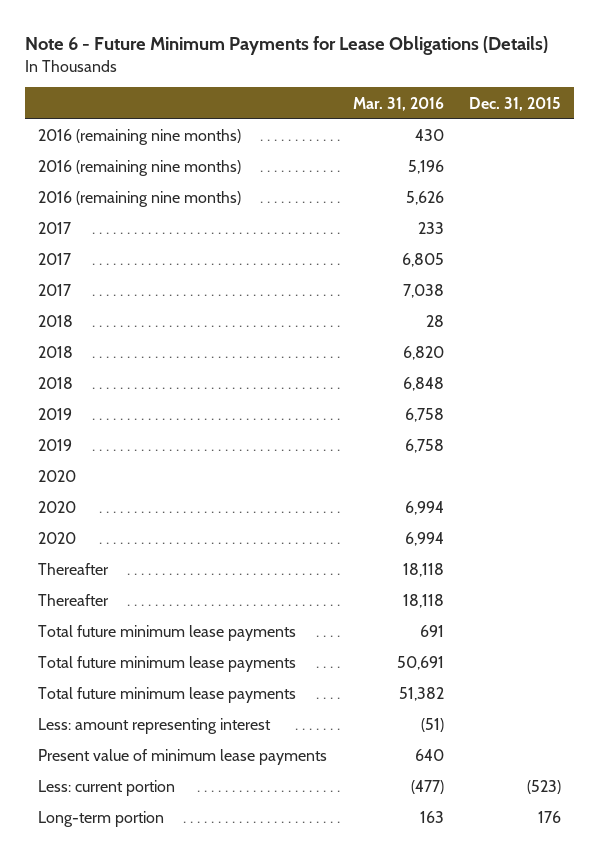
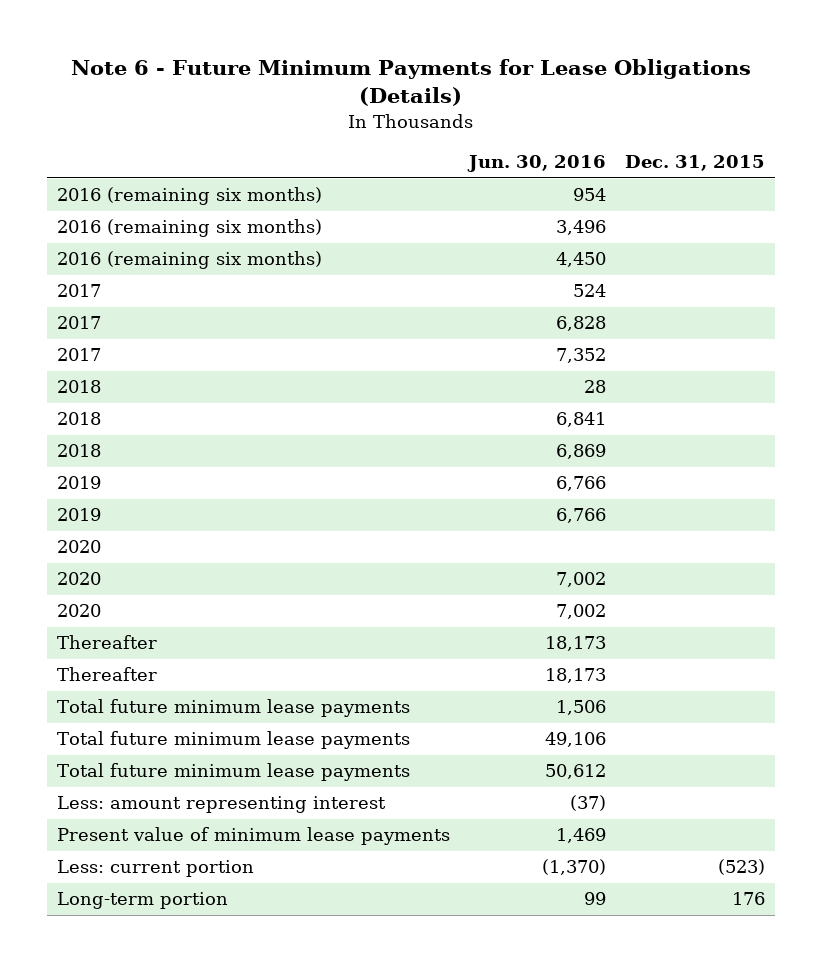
- | Mar. 31, 2016 | Dec. 31, 2015
+ | Jun. 30, 2016 | Dec. 31, 2015
- 2016 (remaining nine months) | 430 |
- 2016 (remaining nine months) | 5,196 |
- 2016 (remaining nine months) | 5,626 |
+ 2016 (remaining six months) | 954 |
+ 2016 (remaining six months) | 3,496 |
+ 2016 (remaining six months) | 4,450 |

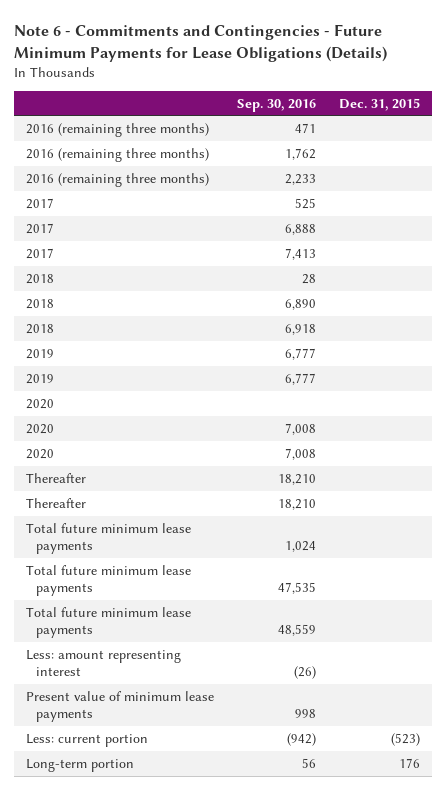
- Note 6 - Future Minimum Payments for Lease Obligations (Details)
+ Note 6 - Commitments and Contingencies - Future Minimum Payments for Lease Obligations (Details)
- | Jun. 30, 2016 | Dec. 31, 2015
+ | Sep. 30, 2016 | Dec. 31, 2015
- 2016 (remaining six months) | 954 |
- 2016 (remaining six months) | 3,496 |
- 2016 (remaining six months) | 4,450 |
+ 2016 (remaining three months) | 471 |
+ 2016 (remaining three months) | 1,762 |
+ 2016 (remaining three months) | 2,233 |

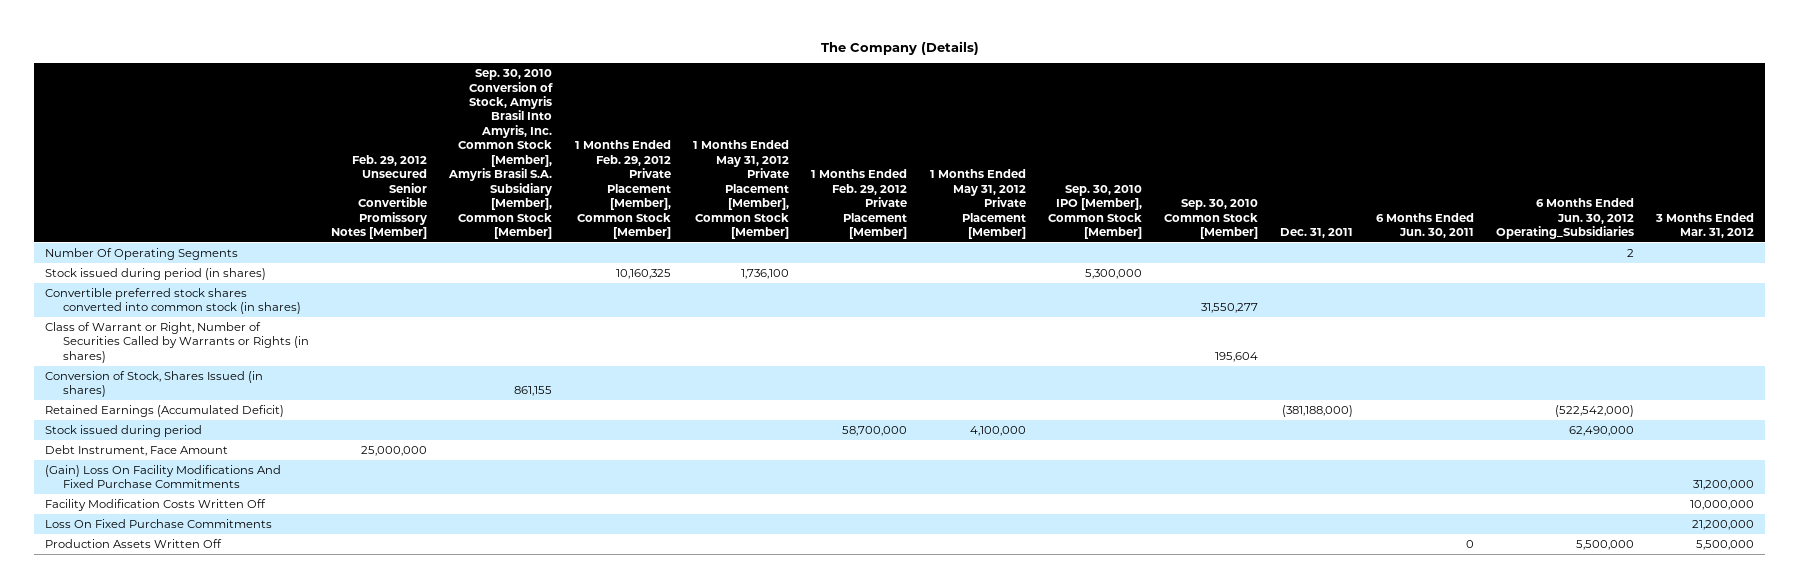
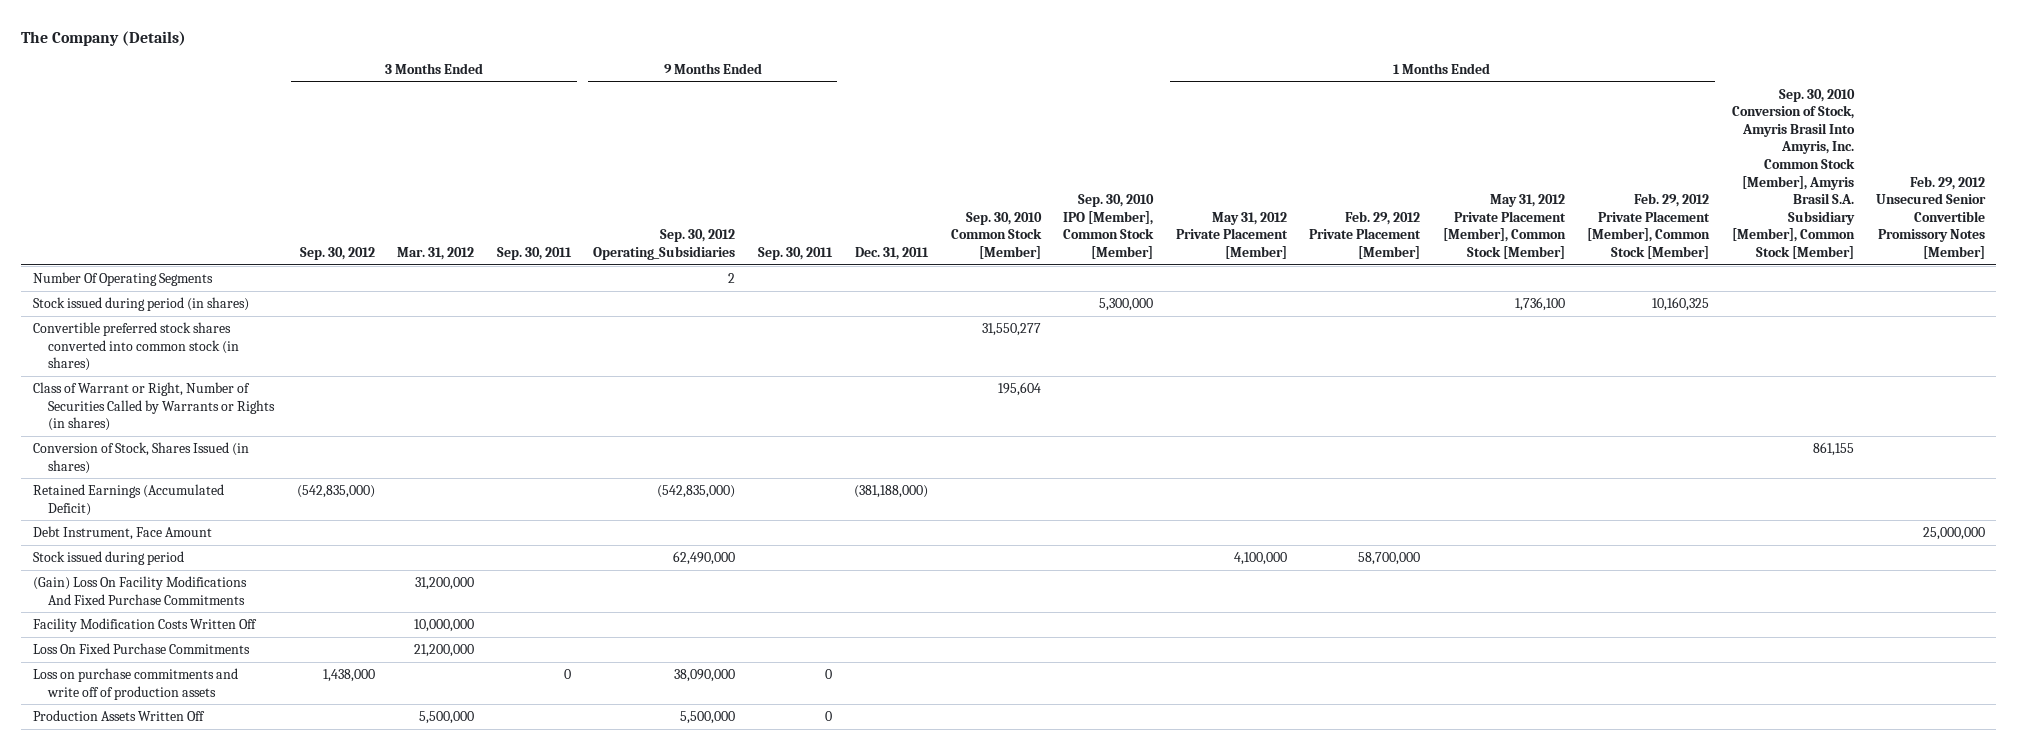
- | Feb. 29, 2012 Unsecured Senior Convertible Promissory Notes [Member] | Sep. 30, 2010 Conversion of Stock, Amyris Brasil Into Amyris, Inc. Common Stock [Member], Amyris Brasil S.A. Subsidiary [Member], Common Stock [Member] | 1 Months Ended Feb. 29, 2012 Private Placement [Member], Common Stock [Member] | 1 Months Ended May 31, 2012 Private Placement [Member], Common Stock [Member] | 1 Months Ended Feb. 29, 2012 Private Placement [Member] | 1 Months Ended May 31, 2012 Private Placement [Member] | Sep. 30, 2010 IPO [Member], Common Stock [Member] | Sep. 30, 2010 Common Stock [Member] | Dec. 31, 2011 | 6 Months Ended Jun. 30, 2011 | 6 Months Ended Jun. 30, 2012 Operating_Subsidiaries | 3 Months Ended Mar. 31, 2012
+ | 3 Months Ended Sep. 30, 2012 | 3 Months Ended Mar. 31, 2012 | 3 Months Ended Sep. 30, 2011 | 9 Months Ended Sep. 30, 2012 Operating_Subsidiaries | 9 Months Ended Sep. 30, 2011 | Dec. 31, 2011 | Sep. 30, 2010 Common Stock [Member] | Sep. 30, 2010 IPO [Member], Common Stock [Member] | 1 Months Ended May 31, 2012 Private Placement [Member] | 1 Months Ended Feb. 29, 2012 Private Placement [Member] | 1 Months Ended May 31, 2012 Private Placement [Member], Common Stock [Member] | 1 Months Ended Feb. 29, 2012 Private Placement [Member], Common Stock [Member] | Sep. 30, 2010 Conversion of Stock, Amyris Brasil Into Amyris, Inc. Common Stock [Member], Amyris Brasil S.A. Subsidiary [Member], Common Stock [Member] | Feb. 29, 2012 Unsecured Senior Convertible Promissory Notes [Member]
moved down: Stock issued during period | | | | 62,490,000 | | | | | 4,100,000 | 58,700,000 | | | |
+ Loss on purchase commitments and write off of production assets | 1,438,000 | | 0 | 38,090,000 | 0 | | | | | | | | |

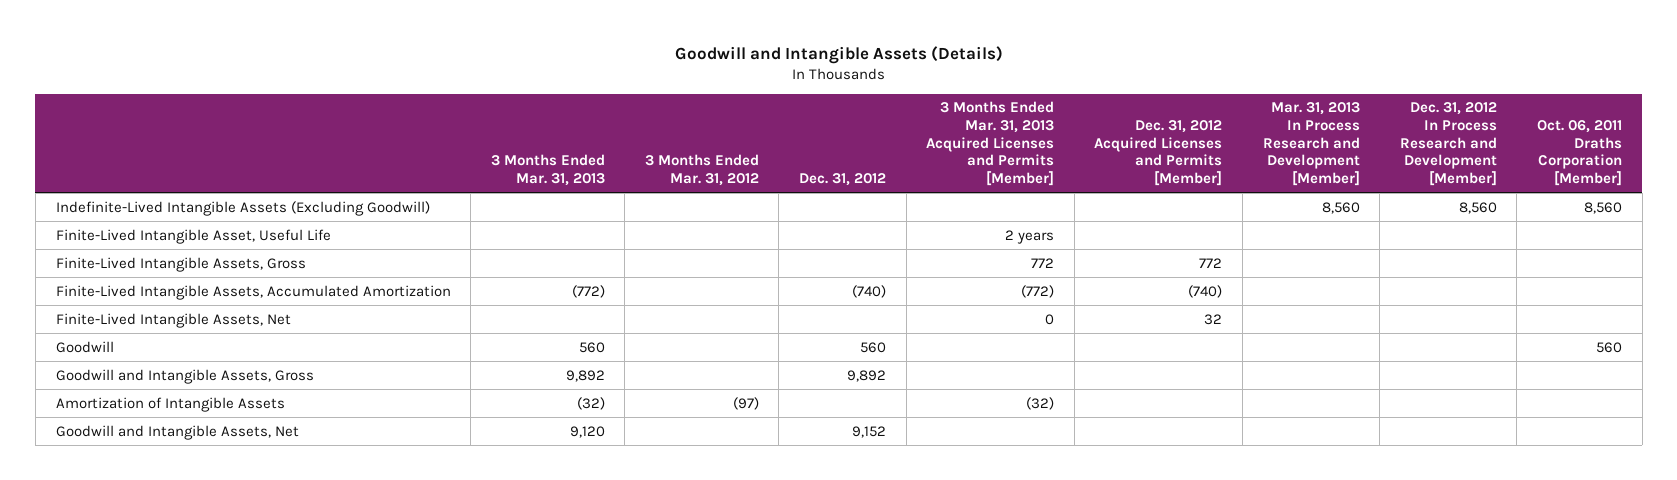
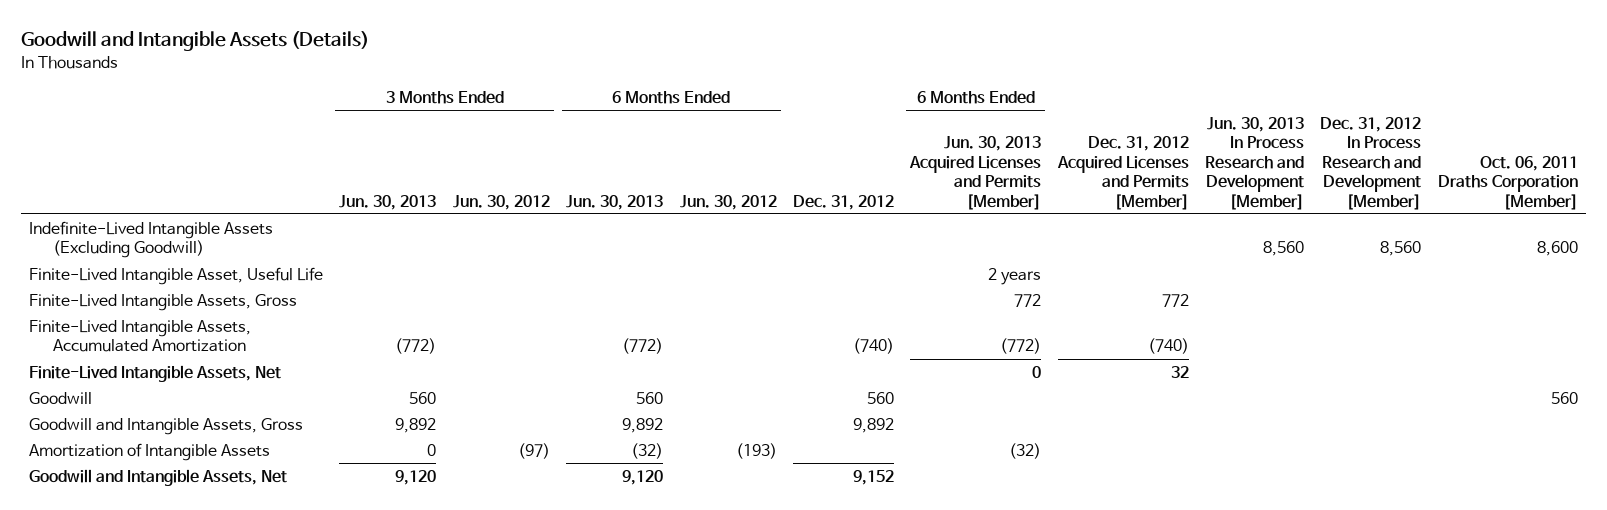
- | 3 Months Ended Mar. 31, 2013 | 3 Months Ended Mar. 31, 2012 | Dec. 31, 2012 | 3 Months Ended Mar. 31, 2013 Acquired Licenses and Permits [Member] | Dec. 31, 2012 Acquired Licenses and Permits [Member] | Mar. 31, 2013 In Process Research and Development [Member] | Dec. 31, 2012 In Process Research and Development [Member] | Oct. 06, 2011 Draths Corporation [Member]
+ | 3 Months Ended Jun. 30, 2013 | 3 Months Ended Jun. 30, 2012 | 6 Months Ended Jun. 30, 2013 | 6 Months Ended Jun. 30, 2012 | Dec. 31, 2012 | 6 Months Ended Jun. 30, 2013 Acquired Licenses and Permits [Member] | Dec. 31, 2012 Acquired Licenses and Permits [Member] | Jun. 30, 2013 In Process Research and Development [Member] | Dec. 31, 2012 In Process Research and Development [Member] | Oct. 06, 2011 Draths Corporation [Member]
- Indefinite-Lived Intangible Assets (Excluding Goodwill) | | | | | | 8,560 | 8,560 | 8,560
+ Indefinite-Lived Intangible Assets (Excluding Goodwill) | | | | | | | | 8,560 | 8,560 | 8,600

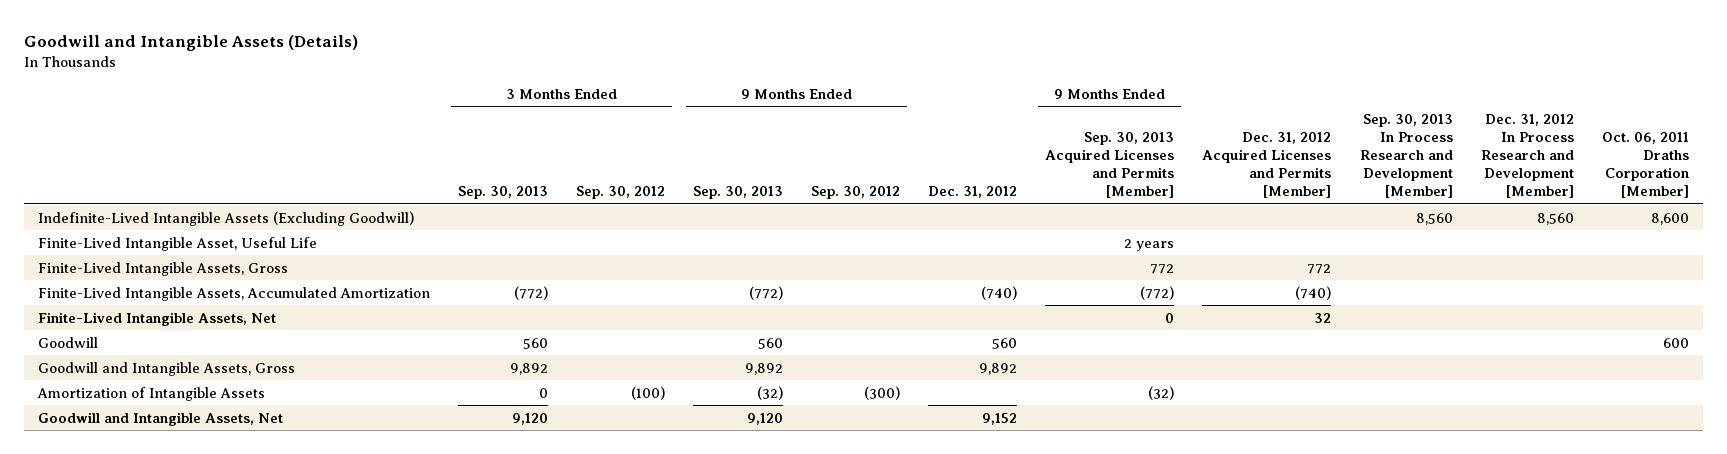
- | 3 Months Ended Jun. 30, 2013 | 3 Months Ended Jun. 30, 2012 | 6 Months Ended Jun. 30, 2013 | 6 Months Ended Jun. 30, 2012 | Dec. 31, 2012 | 6 Months Ended Jun. 30, 2013 Acquired Licenses and Permits [Member] | Dec. 31, 2012 Acquired Licenses and Permits [Member] | Jun. 30, 2013 In Process Research and Development [Member] | Dec. 31, 2012 In Process Research and Development [Member] | Oct. 06, 2011 Draths Corporation [Member]
+ | 3 Months Ended Sep. 30, 2013 | 3 Months Ended Sep. 30, 2012 | 9 Months Ended Sep. 30, 2013 | 9 Months Ended Sep. 30, 2012 | Dec. 31, 2012 | 9 Months Ended Sep. 30, 2013 Acquired Licenses and Permits [Member] | Dec. 31, 2012 Acquired Licenses and Permits [Member] | Sep. 30, 2013 In Process Research and Development [Member] | Dec. 31, 2012 In Process Research and Development [Member] | Oct. 06, 2011 Draths Corporation [Member]
- Goodwill | 560 | | 560 | | 560 | | | | | 560
+ Goodwill | 560 | | 560 | | 560 | | | | | 600

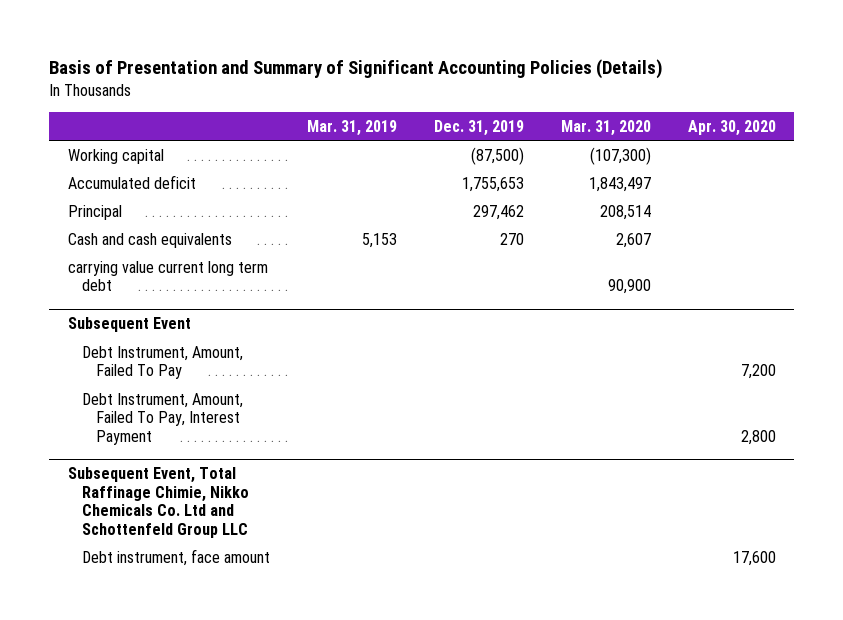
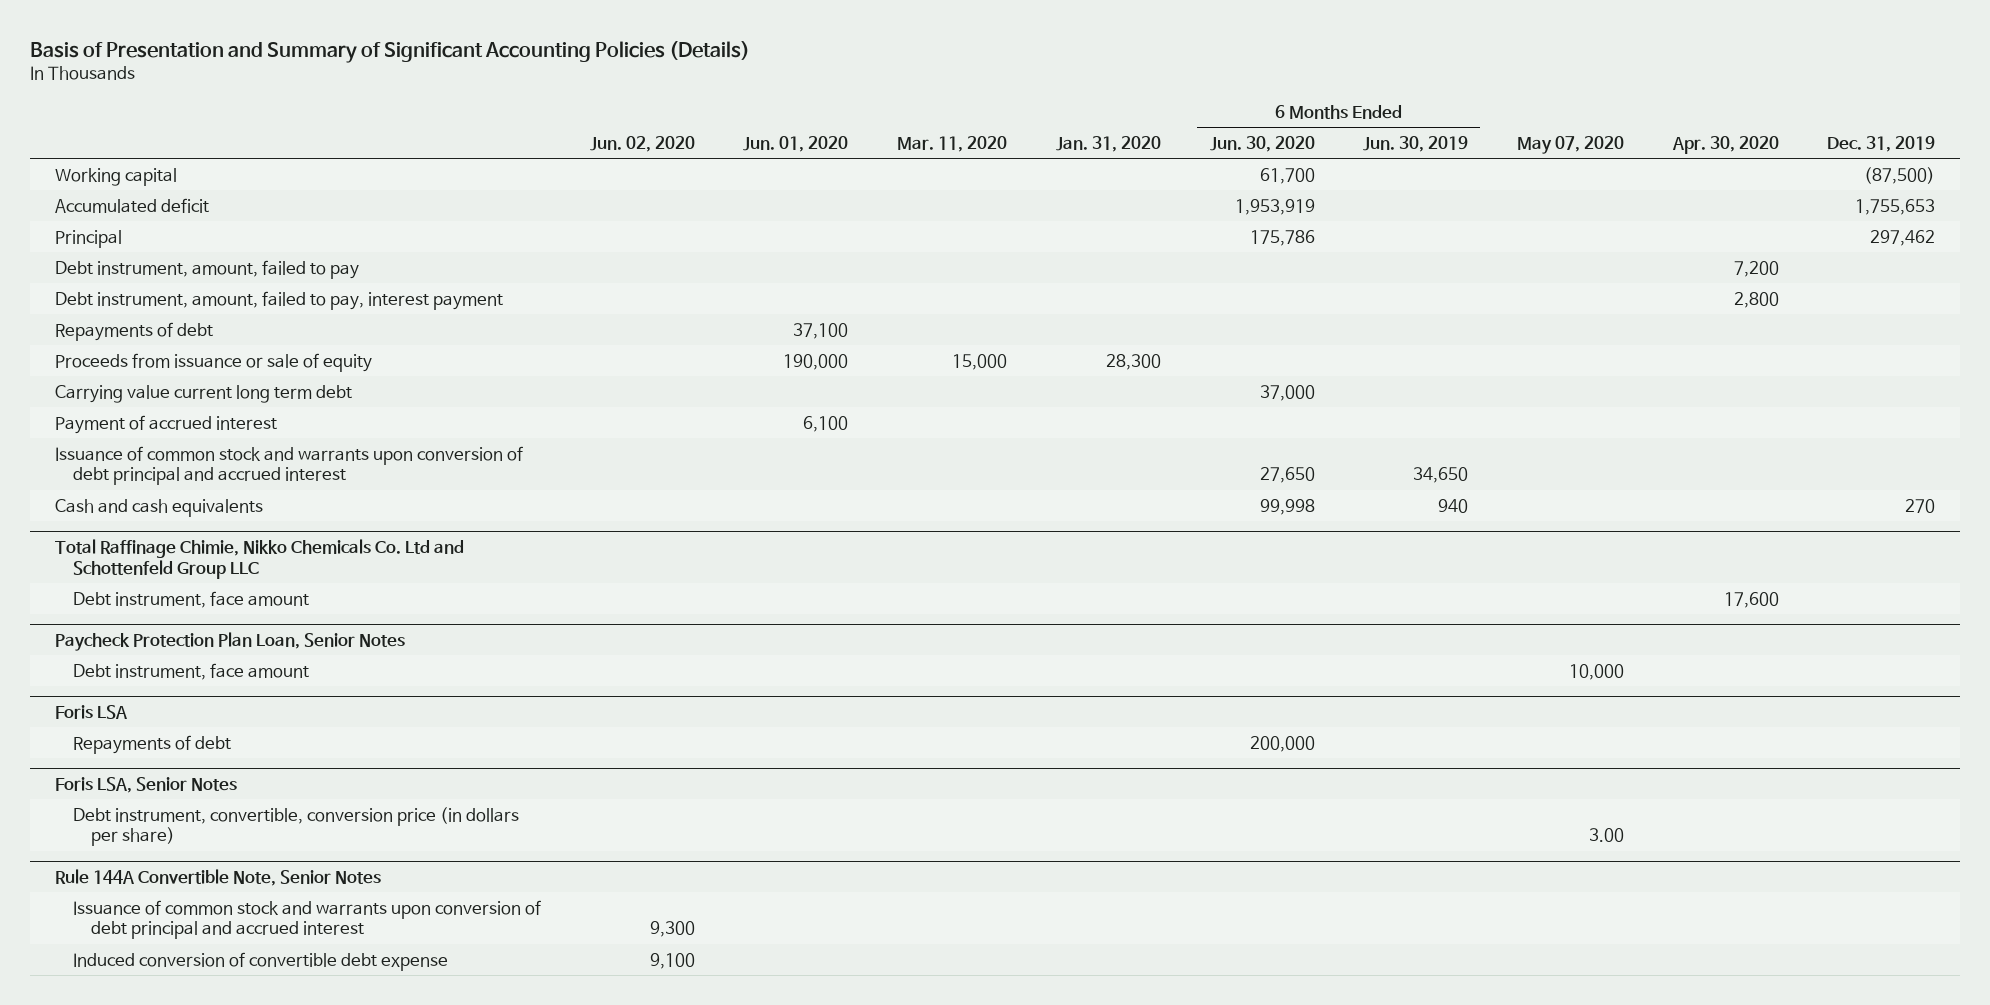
- | Mar. 31, 2019 | Dec. 31, 2019 | Mar. 31, 2020 | Apr. 30, 2020
+ | Jun. 02, 2020 | Jun. 01, 2020 | Mar. 11, 2020 | Jan. 31, 2020 | 6 Months Ended Jun. 30, 2020 | 6 Months Ended Jun. 30, 2019 | May 07, 2020 | Apr. 30, 2020 | Dec. 31, 2019
+ Debt instrument, amount, failed to pay | | | | | | | | 7,200 |
+ Debt instrument, amount, failed to pay, interest payment | | | | | | | | 2,800 |
+ Repayments of debt | | 37,100 | | | | | | |
+ Proceeds from issuance or sale of equity | | 190,000 | 15,000 | 28,300 | | | | |
+ Carrying value current long term debt | | | | | 37,000 | | | |
+ Payment of accrued interest | | 6,100 | | | | | | |
+ Issuance of common stock and warrants upon conversion of debt principal and accrued interest | | | | | 27,650 | 34,650 | | |
- carrying value current long term debt | | | 90,900 |
- Subsequent Event
- Debt Instrument, Amount, Failed To Pay | | | | 7,200
- Debt Instrument, Amount, Failed To Pay, Interest Payment | | | | 2,800
- Subsequent Event, Total Raffinage Chimie, Nikko Chemicals Co. Ltd and Schottenfeld Group LLC
+ Total Raffinage Chimie, Nikko Chemicals Co. Ltd and Schottenfeld Group LLC
+ Paycheck Protection Plan Loan, Senior Notes
+ Debt instrument, face amount | | | | | | | 10,000 | |
+ Foris LSA
+ Repayments of debt | | | | | 200,000 | | | |
+ Foris LSA, Senior Notes
+ Debt instrument, convertible, conversion price (in dollars per share) | | | | | | | 3.00 | |
+ Rule 144A Convertible Note, Senior Notes
+ Issuance of common stock and warrants upon conversion of debt principal and accrued interest | 9,300 | | | | | | | |
+ Induced conversion of convertible debt expense | 9,100 | | | | | | | |

